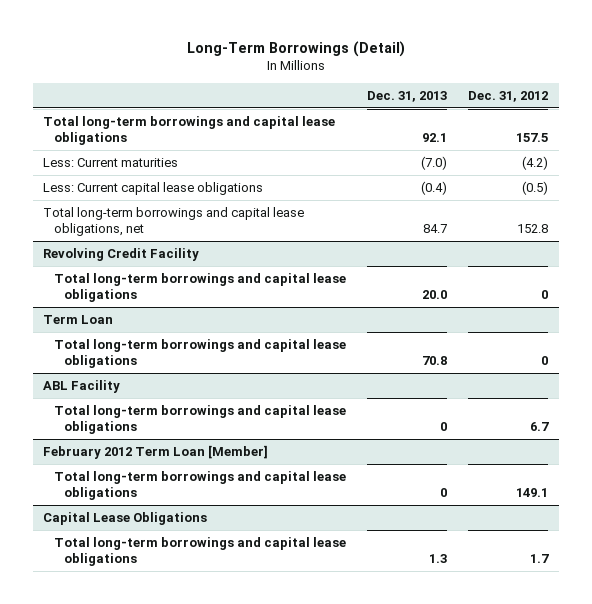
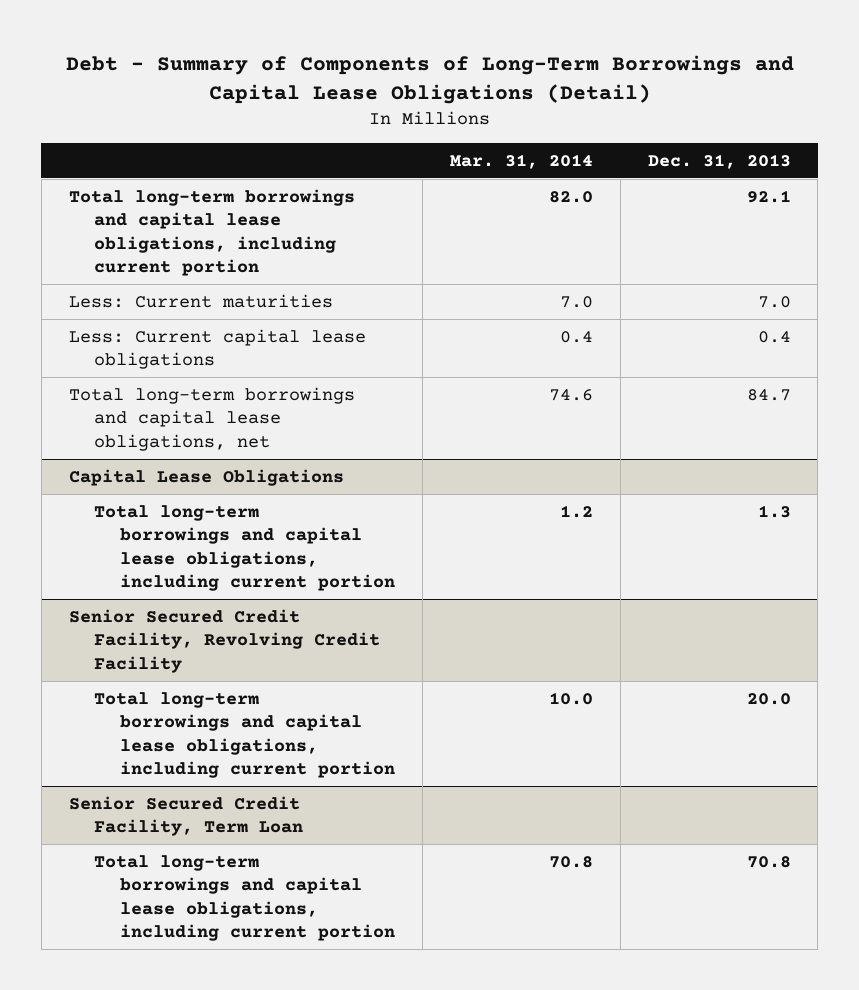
- Long-Term Borrowings (Detail)
+ Debt - Summary of Components of Long-Term Borrowings and Capital Lease Obligations (Detail)
- | Dec. 31, 2013 | Dec. 31, 2012
+ | Mar. 31, 2014 | Dec. 31, 2013
- Total long-term borrowings and capital lease obligations | 92.1 | 157.5
- Less: Current maturities | (7.0) | (4.2)
- Less: Current capital lease obligations | (0.4) | (0.5)
+ Total long-term borrowings and capital lease obligations, including current portion | 82.0 | 92.1
+ Less: Current maturities | 7.0 | 7.0
+ Less: Current capital lease obligations | 0.4 | 0.4
- Revolving Credit Facility
- Total long-term borrowings and capital lease obligations | 20.0 | 0
- Term Loan
- Total long-term borrowings and capital lease obligations | 70.8 | 0
- ABL Facility
- Total long-term borrowings and capital lease obligations | 0 | 6.7
- February 2012 Term Loan [Member]
- Total long-term borrowings and capital lease obligations | 0 | 149.1
@ Capital Lease Obligations
- Total long-term borrowings and capital lease obligations | 1.3 | 1.7
+ Total long-term borrowings and capital lease obligations, including current portion | 1.2 | 1.3
+ Senior Secured Credit Facility, Revolving Credit Facility
+ Total long-term borrowings and capital lease obligations, including current portion | 10.0 | 20.0
+ Senior Secured Credit Facility, Term Loan
+ Total long-term borrowings and capital lease obligations, including current portion | 70.8 | 70.8

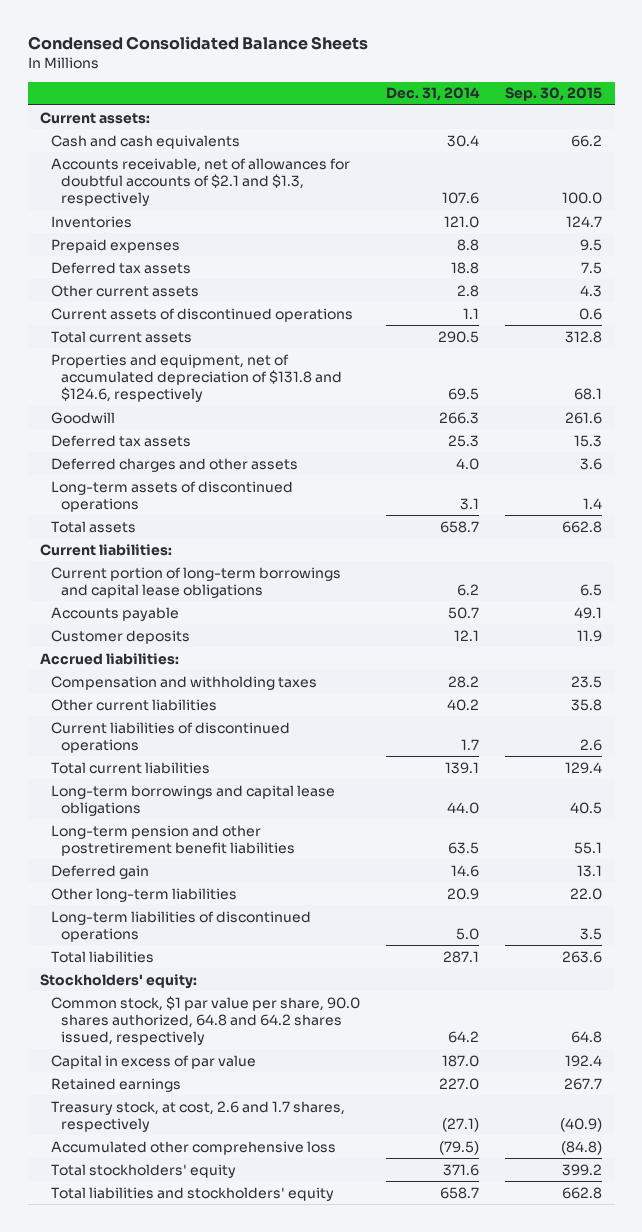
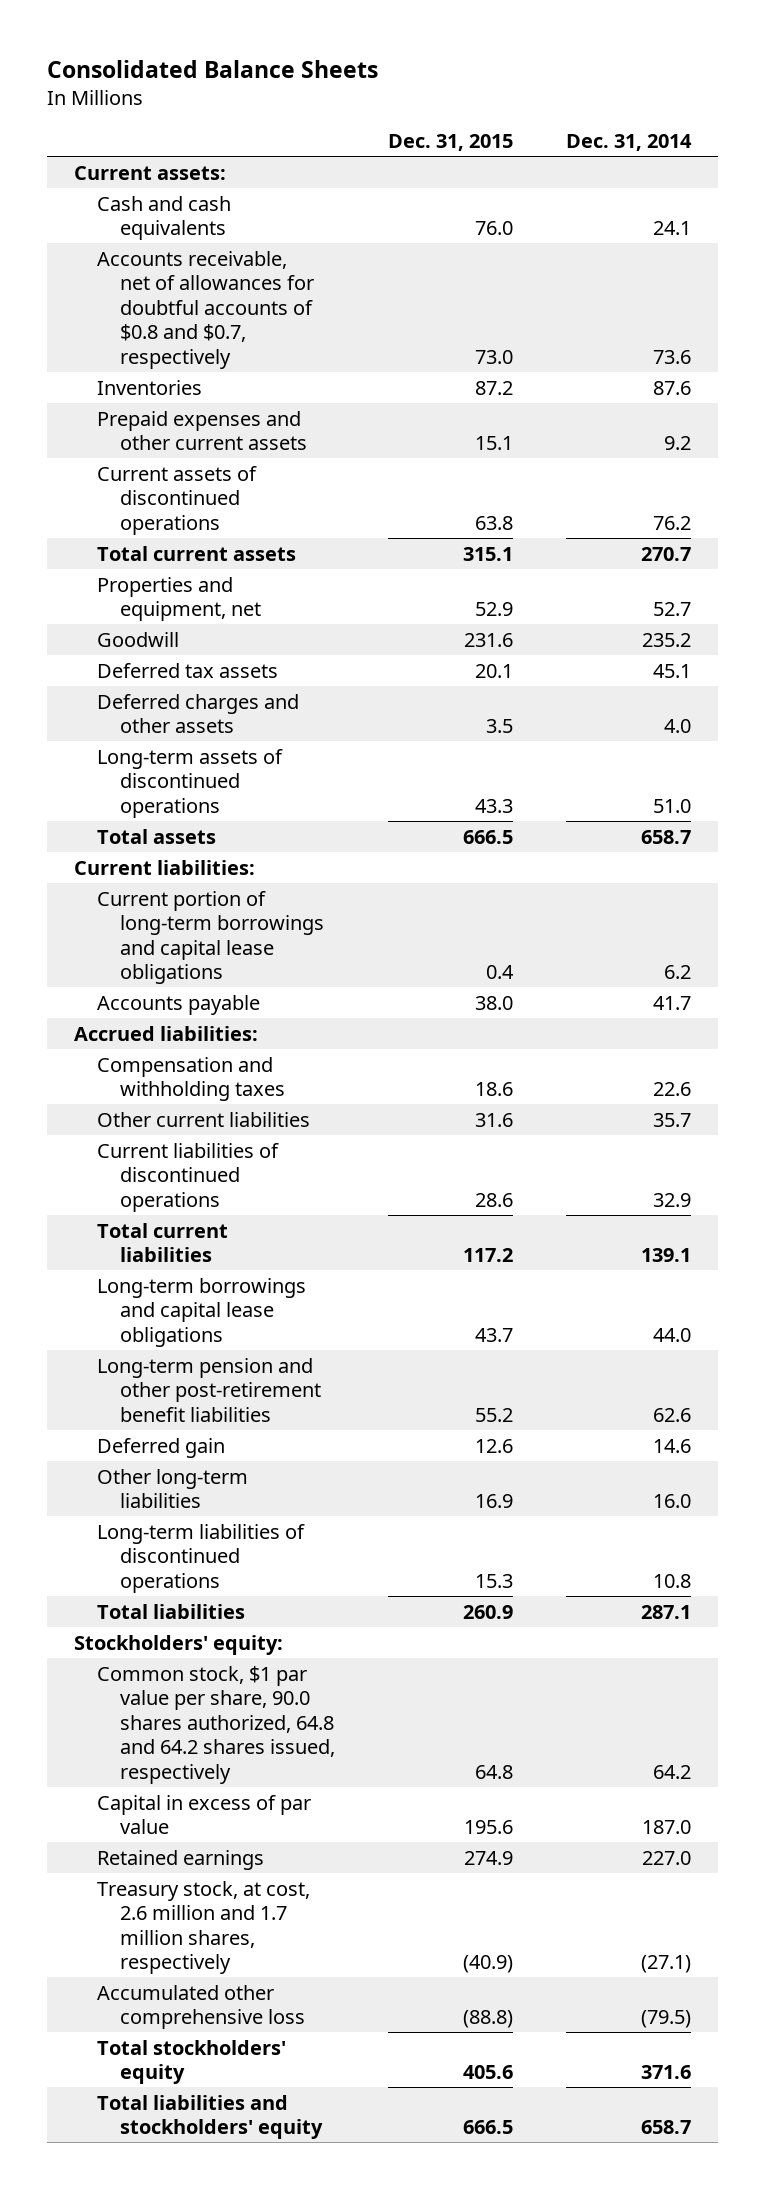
- Condensed Consolidated Balance Sheets
+ Consolidated Balance Sheets
- | Dec. 31, 2014 | Sep. 30, 2015
+ | Dec. 31, 2015 | Dec. 31, 2014
- Cash and cash equivalents | 30.4 | 66.2
- Accounts receivable, net of allowances for doubtful accounts of $2.1 and $1.3, respectively | 107.6 | 100.0
- Inventories | 121.0 | 124.7
- Prepaid expenses | 8.8 | 9.5
- Deferred tax assets | 18.8 | 7.5
- Other current assets | 2.8 | 4.3
- Current assets of discontinued operations | 1.1 | 0.6
- Total current assets | 290.5 | 312.8
- Properties and equipment, net of accumulated depreciation of $131.8 and $124.6, respectively | 69.5 | 68.1
- Goodwill | 266.3 | 261.6
- Deferred tax assets | 25.3 | 15.3
+ Cash and cash equivalents | 76.0 | 24.1
+ Accounts receivable, net of allowances for doubtful accounts of $0.8 and $0.7, respectively | 73.0 | 73.6
+ Inventories | 87.2 | 87.6
+ Prepaid expenses and other current assets | 15.1 | 9.2
+ Current assets of discontinued operations | 63.8 | 76.2
+ Total current assets | 315.1 | 270.7
+ Properties and equipment, net | 52.9 | 52.7
+ Goodwill | 231.6 | 235.2
+ Deferred tax assets | 20.1 | 45.1
- Long-term assets of discontinued operations | 3.1 | 1.4
+ Long-term assets of discontinued operations | 43.3 | 51.0
- Accounts payable | 50.7 | 49.1
- Customer deposits | 12.1 | 11.9
+ Accounts payable | 38.0 | 41.7
- Compensation and withholding taxes | 28.2 | 23.5
- Other current liabilities | 40.2 | 35.8
- Current liabilities of discontinued operations | 1.7 | 2.6
+ Compensation and withholding taxes | 18.6 | 22.6
+ Other current liabilities | 31.6 | 35.7
+ Current liabilities of discontinued operations | 28.6 | 32.9
- Long-term pension and other postretirement benefit liabilities | 63.5 | 55.1
+ Long-term pension and other post-retirement benefit liabilities | 55.2 | 62.6
- Other long-term liabilities | 20.9 | 22.0
- Long-term liabilities of discontinued operations | 5.0 | 3.5
+ Other long-term liabilities | 16.9 | 16.0
+ Long-term liabilities of discontinued operations | 15.3 | 10.8
- Treasury stock, at cost, 2.6 and 1.7 shares, respectively | (27.1) | (40.9)
+ Treasury stock, at cost, 2.6 million and 1.7 million shares, respectively | (40.9) | (27.1)

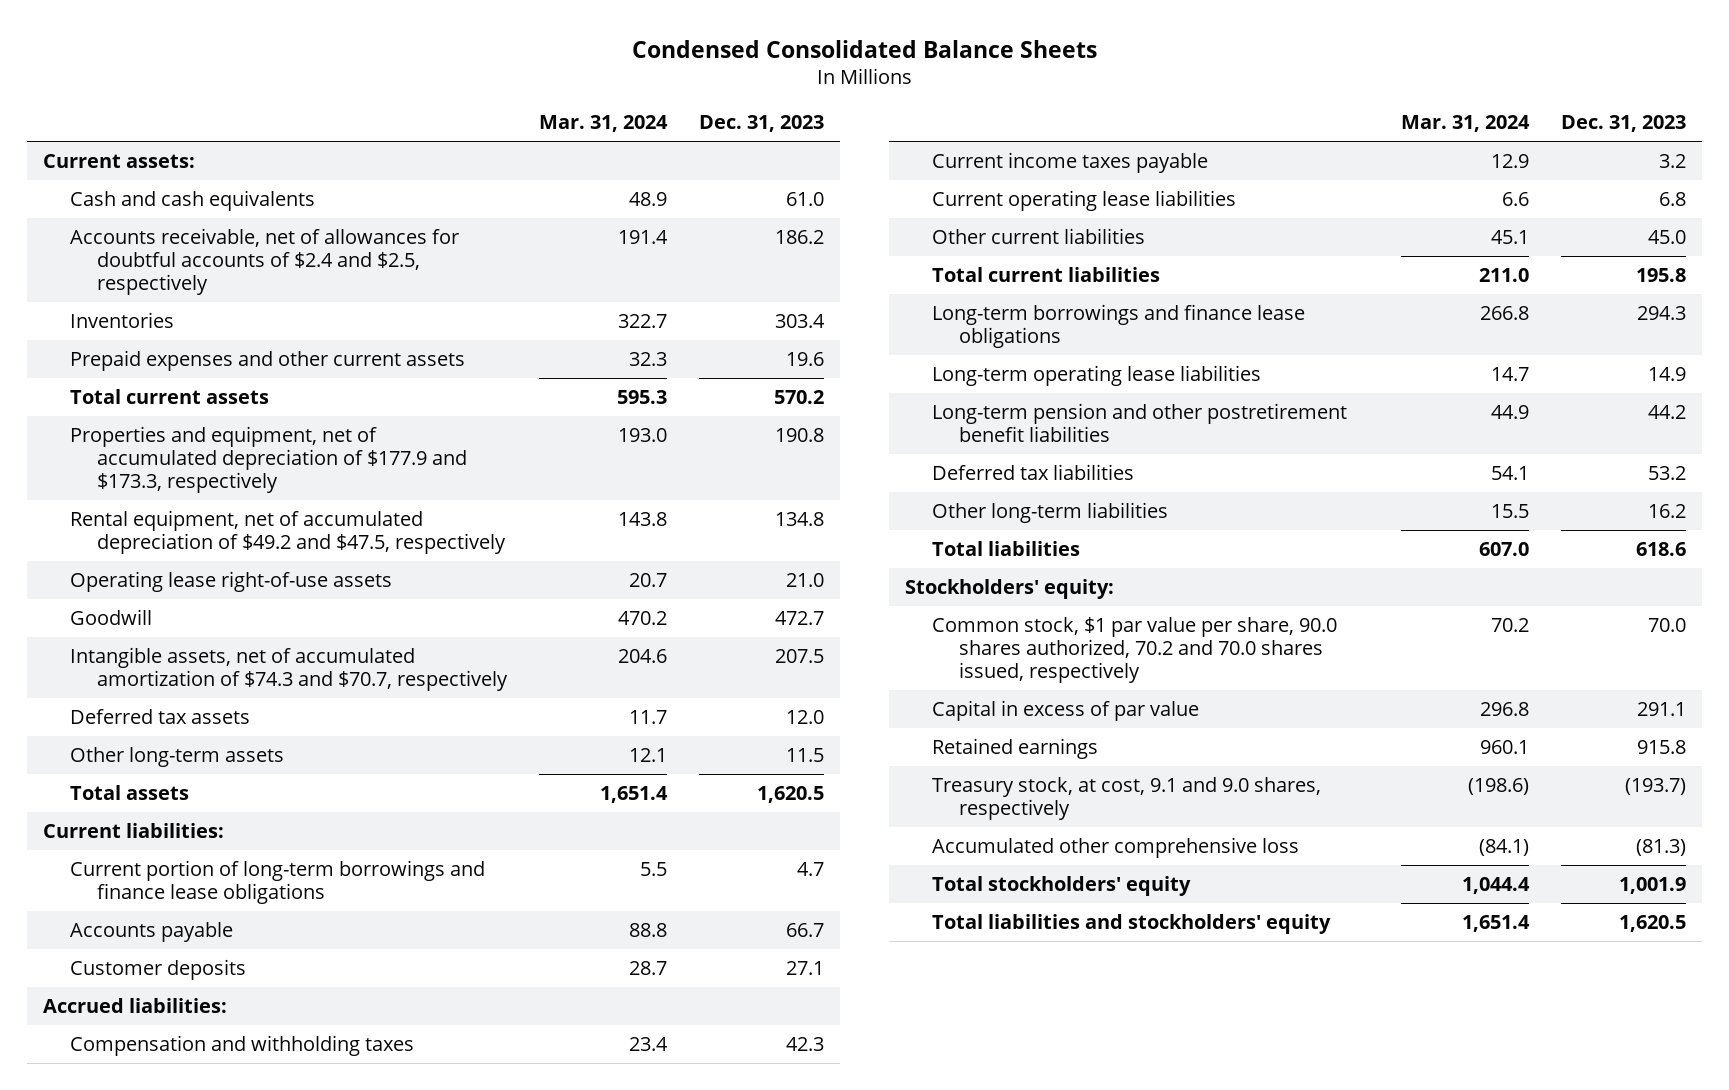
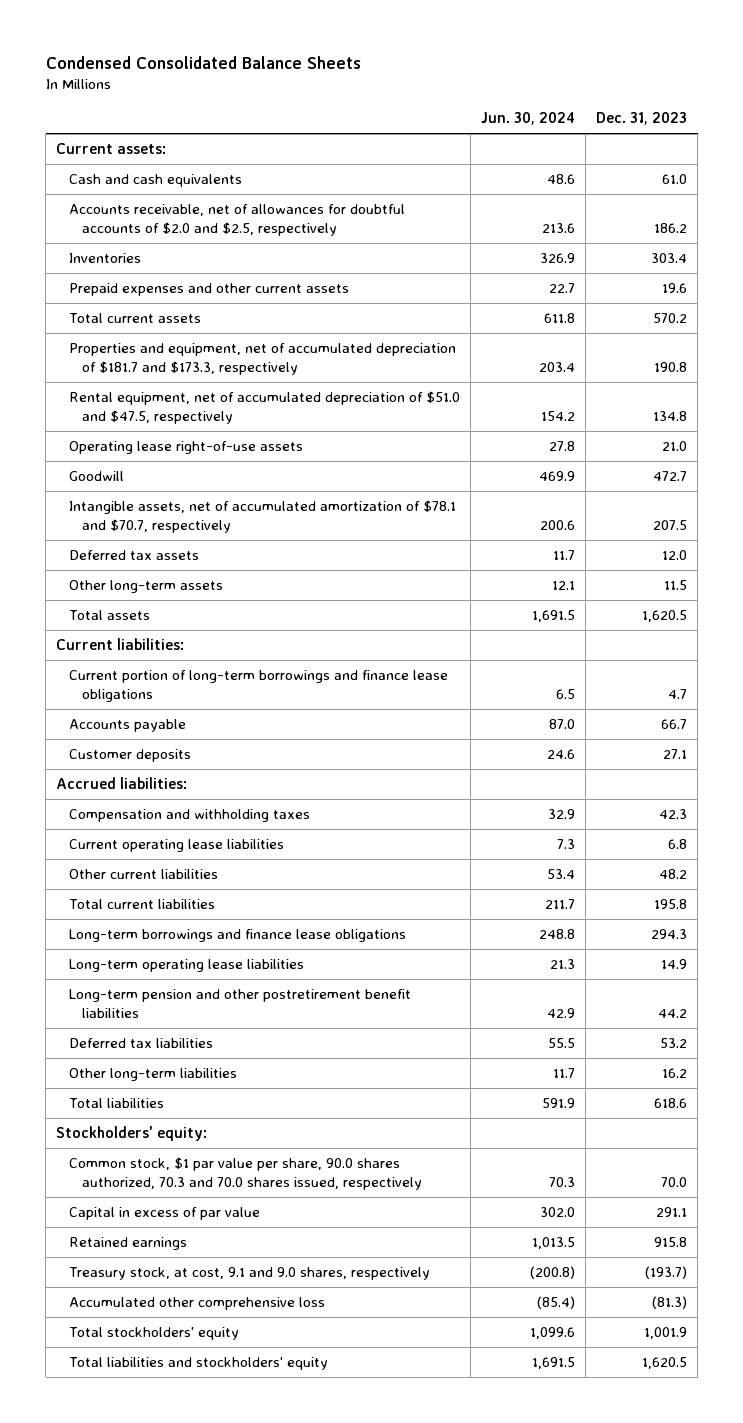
- | Mar. 31, 2024 | Dec. 31, 2023
+ | Jun. 30, 2024 | Dec. 31, 2023
- Accounts receivable, net of allowances for doubtful accounts of $2.4 and $2.5, respectively | 191.4 | 186.2
+ Accounts receivable, net of allowances for doubtful accounts of $2.0 and $2.5, respectively | 213.6 | 186.2
- Properties and equipment, net of accumulated depreciation of $177.9 and $173.3, respectively | 193.0 | 190.8
- Rental equipment, net of accumulated depreciation of $49.2 and $47.5, respectively | 143.8 | 134.8
+ Properties and equipment, net of accumulated depreciation of $181.7 and $173.3, respectively | 203.4 | 190.8
+ Rental equipment, net of accumulated depreciation of $51.0 and $47.5, respectively | 154.2 | 134.8
- Intangible assets, net of accumulated amortization of $74.3 and $70.7, respectively | 204.6 | 207.5
+ Intangible assets, net of accumulated amortization of $78.1 and $70.7, respectively | 200.6 | 207.5
- Current income taxes payable | 12.9 | 3.2
- Other current liabilities | 45.1 | 45.0
+ Other current liabilities | 53.4 | 48.2
- Common stock, $1 par value per share, 90.0 shares authorized, 70.2 and 70.0 shares issued, respectively | 70.2 | 70.0
+ Common stock, $1 par value per share, 90.0 shares authorized, 70.3 and 70.0 shares issued, respectively | 70.3 | 70.0

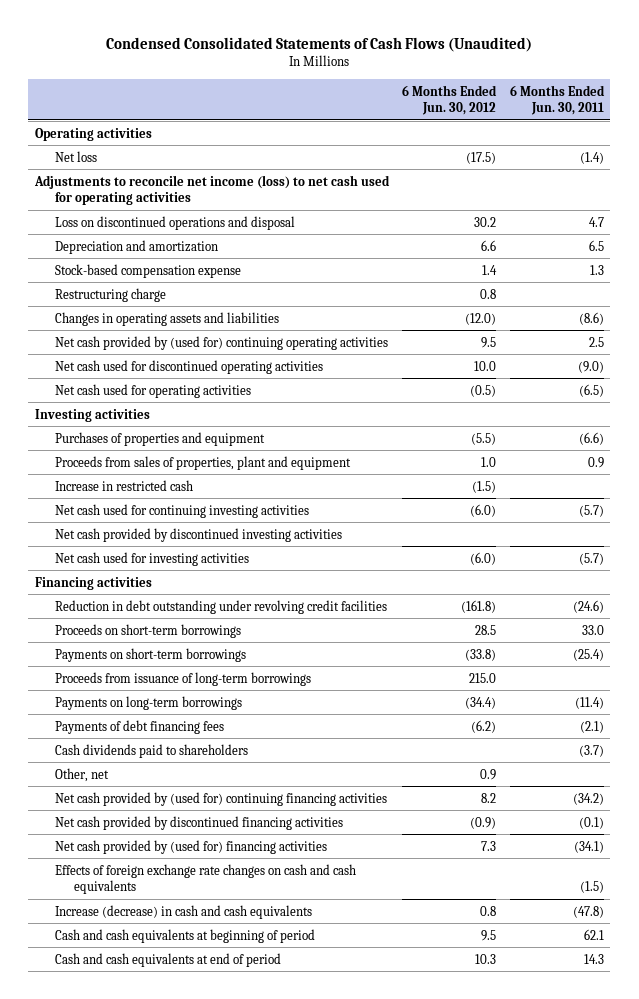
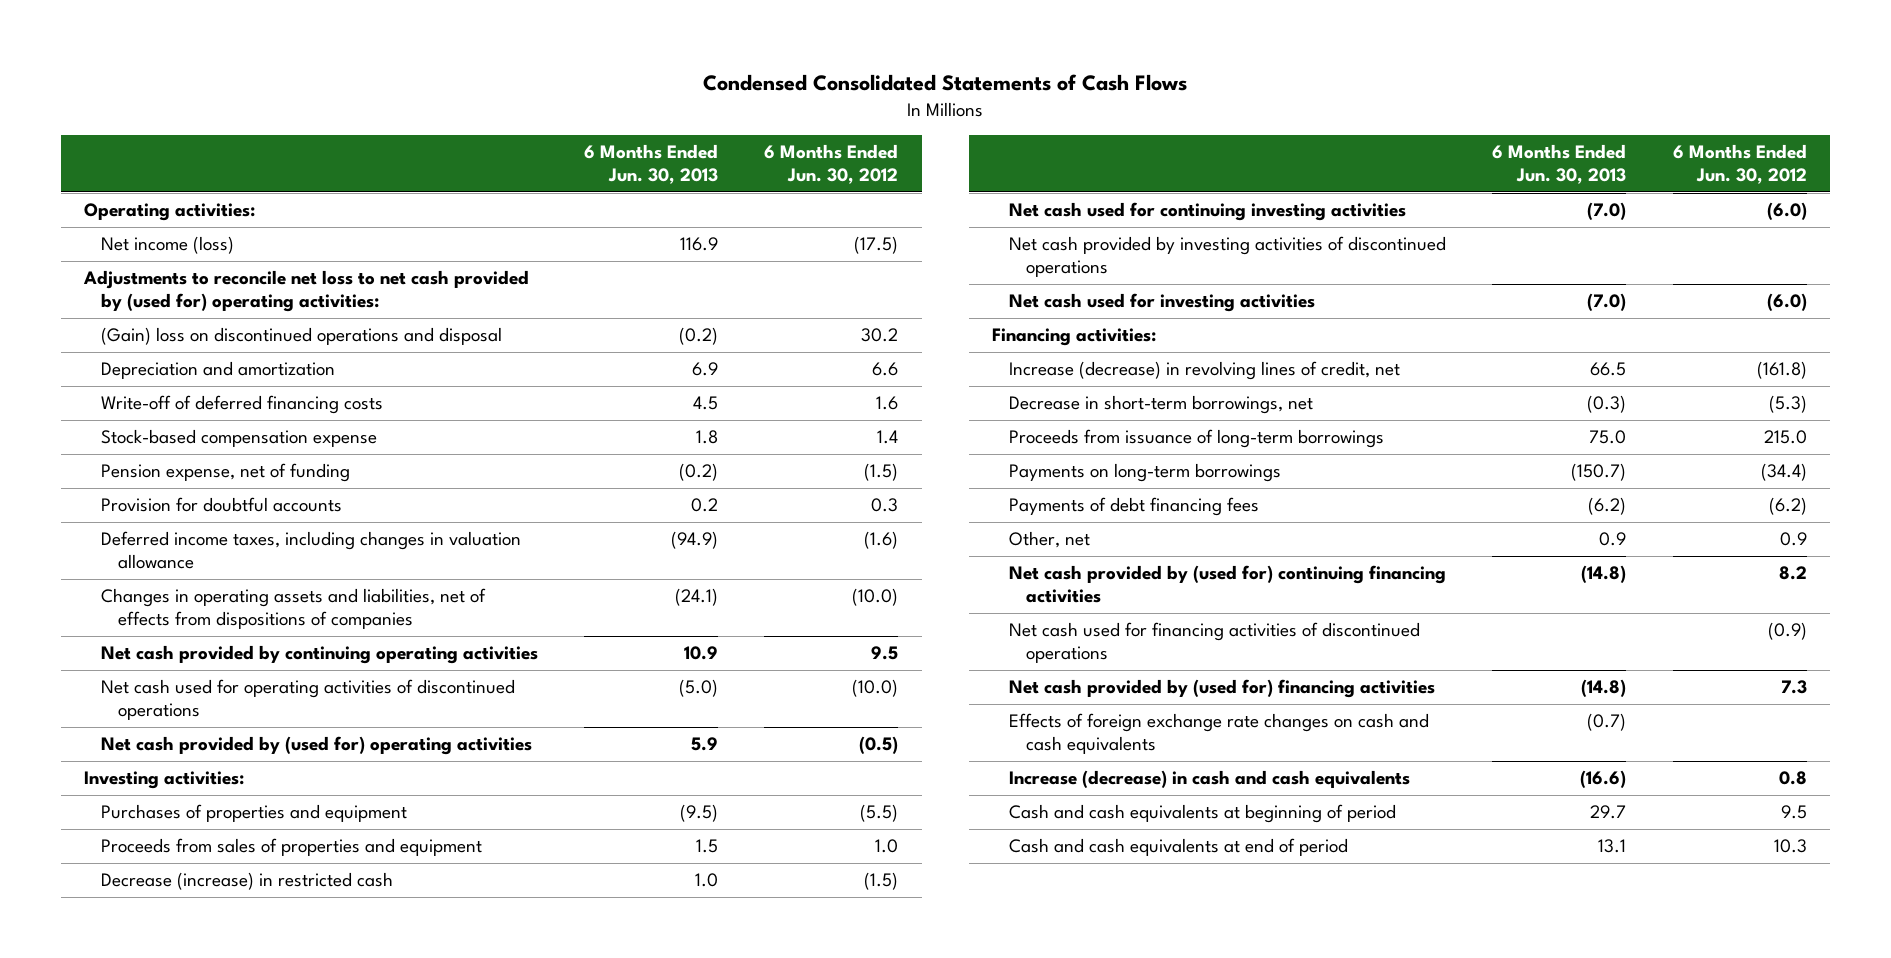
- Condensed Consolidated Statements of Cash Flows (Unaudited)
+ Condensed Consolidated Statements of Cash Flows
- | 6 Months Ended Jun. 30, 2012 | 6 Months Ended Jun. 30, 2011
+ | 6 Months Ended Jun. 30, 2013 | 6 Months Ended Jun. 30, 2012
- Operating activities
- Net loss | (17.5) | (1.4)
- Adjustments to reconcile net income (loss) to net cash used for operating activities
- Loss on discontinued operations and disposal | 30.2 | 4.7
+ Operating activities:
+ Net income (loss) | 116.9 | (17.5)
+ Adjustments to reconcile net loss to net cash provided by (used for) operating activities:
+ (Gain) loss on discontinued operations and disposal | (0.2) | 30.2
+ Write-off of deferred financing costs | 4.5 | 1.6
- Restructuring charge | 0.8 |
- Changes in operating assets and liabilities | (12.0) | (8.6)
- Net cash provided by (used for) continuing operating activities | 9.5 | 2.5
- Net cash used for discontinued operating activities | 10.0 | (9.0)
- Net cash used for operating activities | (0.5) | (6.5)
- Investing activities
+ Pension expense, net of funding | (0.2) | (1.5)
+ Provision for doubtful accounts | 0.2 | 0.3
+ Deferred income taxes, including changes in valuation allowance | (94.9) | (1.6)
+ Changes in operating assets and liabilities, net of effects from dispositions of companies | (24.1) | (10.0)
+ Net cash provided by continuing operating activities | 10.9 | 9.5
+ Net cash used for operating activities of discontinued operations | (5.0) | (10.0)
+ Net cash provided by (used for) operating activities | 5.9 | (0.5)
+ Investing activities:
- Proceeds from sales of properties, plant and equipment | 1.0 | 0.9
- Increase in restricted cash | (1.5) |
+ Proceeds from sales of properties and equipment | 1.5 | 1.0
+ Decrease (increase) in restricted cash | 1.0 | (1.5)
- Net cash provided by discontinued investing activities
+ Net cash provided by investing activities of discontinued operations
- Financing activities
- Reduction in debt outstanding under revolving credit facilities | (161.8) | (24.6)
- Proceeds on short-term borrowings | 28.5 | 33.0
- Payments on short-term borrowings | (33.8) | (25.4)
+ Financing activities:
+ Increase (decrease) in revolving lines of credit, net | 66.5 | (161.8)
+ Decrease in short-term borrowings, net | (0.3) | (5.3)
- Cash dividends paid to shareholders | | (3.7)
- Net cash provided by discontinued financing activities | (0.9) | (0.1)
+ Net cash used for financing activities of discontinued operations | | (0.9)

